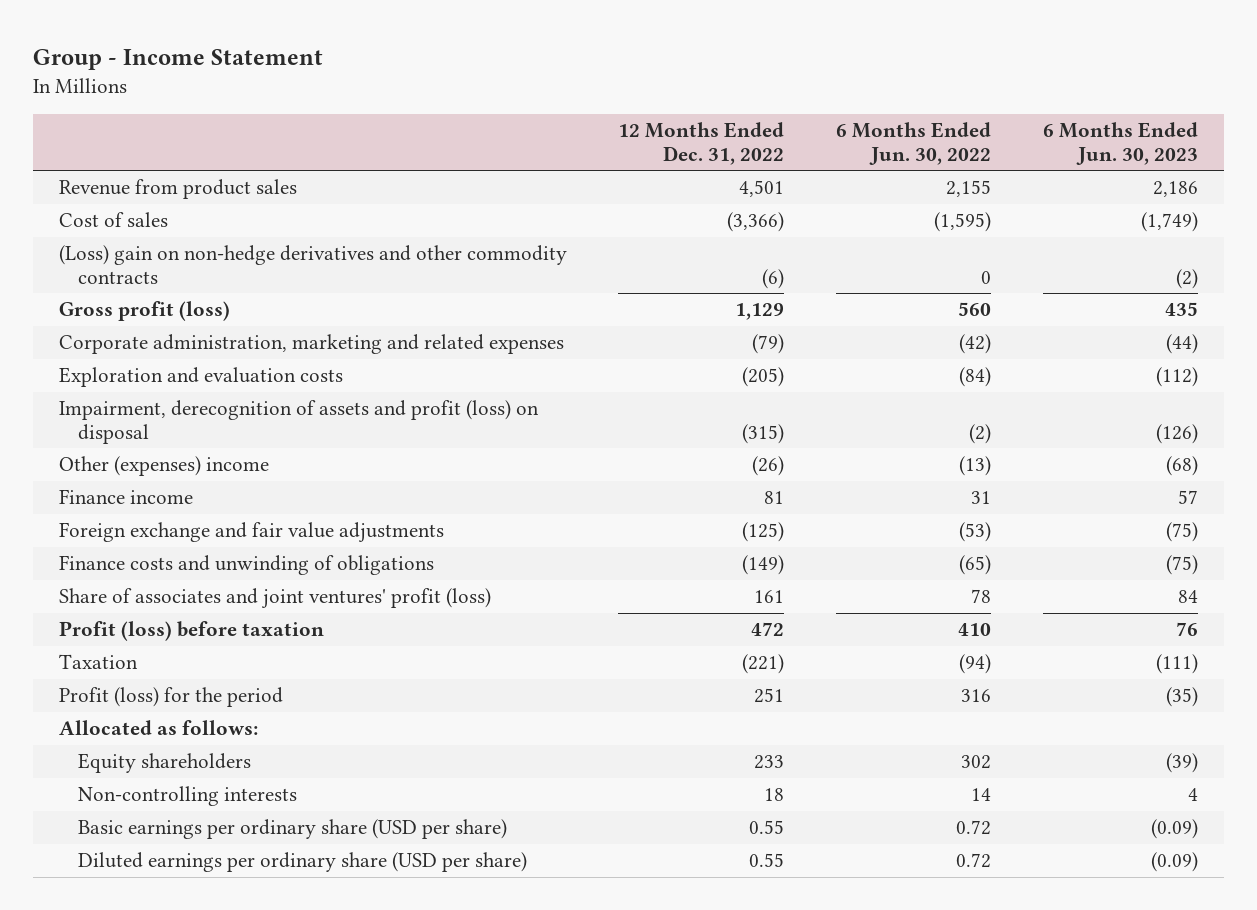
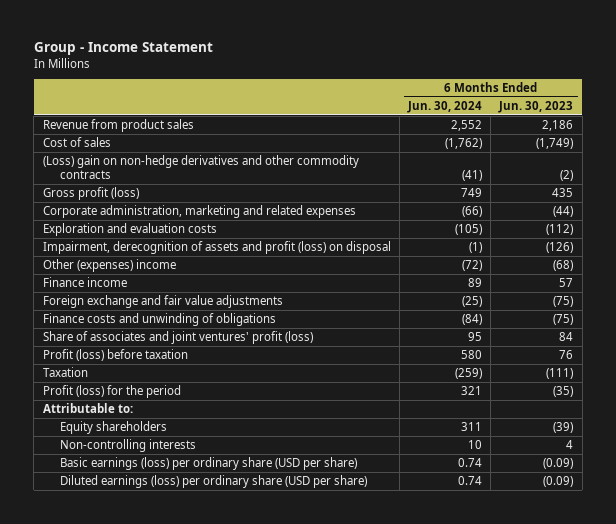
- | 12 Months Ended Dec. 31, 2022 | 6 Months Ended Jun. 30, 2022 | 6 Months Ended Jun. 30, 2023
+ | 6 Months Ended Jun. 30, 2024 | 6 Months Ended Jun. 30, 2023
- Allocated as follows:
+ Attributable to:
- Basic earnings per ordinary share (USD per share) | 0.55 | 0.72 | (0.09)
- Diluted earnings per ordinary share (USD per share) | 0.55 | 0.72 | (0.09)
+ Basic earnings (loss) per ordinary share (USD per share) | 0.74 | (0.09)
+ Diluted earnings (loss) per ordinary share (USD per share) | 0.74 | (0.09)

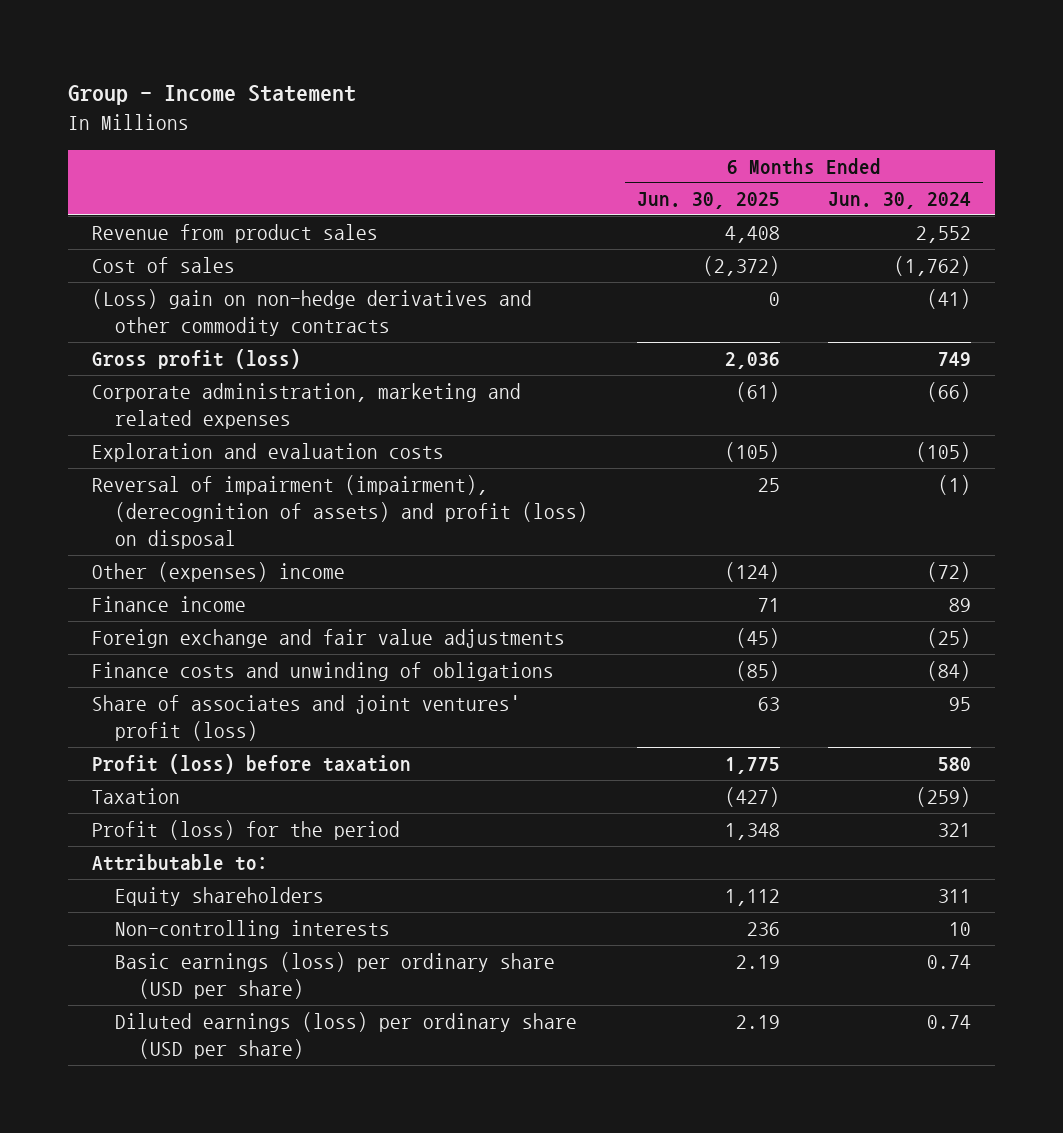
- | 6 Months Ended Jun. 30, 2024 | 6 Months Ended Jun. 30, 2023
+ | 6 Months Ended Jun. 30, 2025 | 6 Months Ended Jun. 30, 2024
- Impairment, derecognition of assets and profit (loss) on disposal | (1) | (126)
+ Reversal of impairment (impairment), (derecognition of assets) and profit (loss) on disposal | 25 | (1)

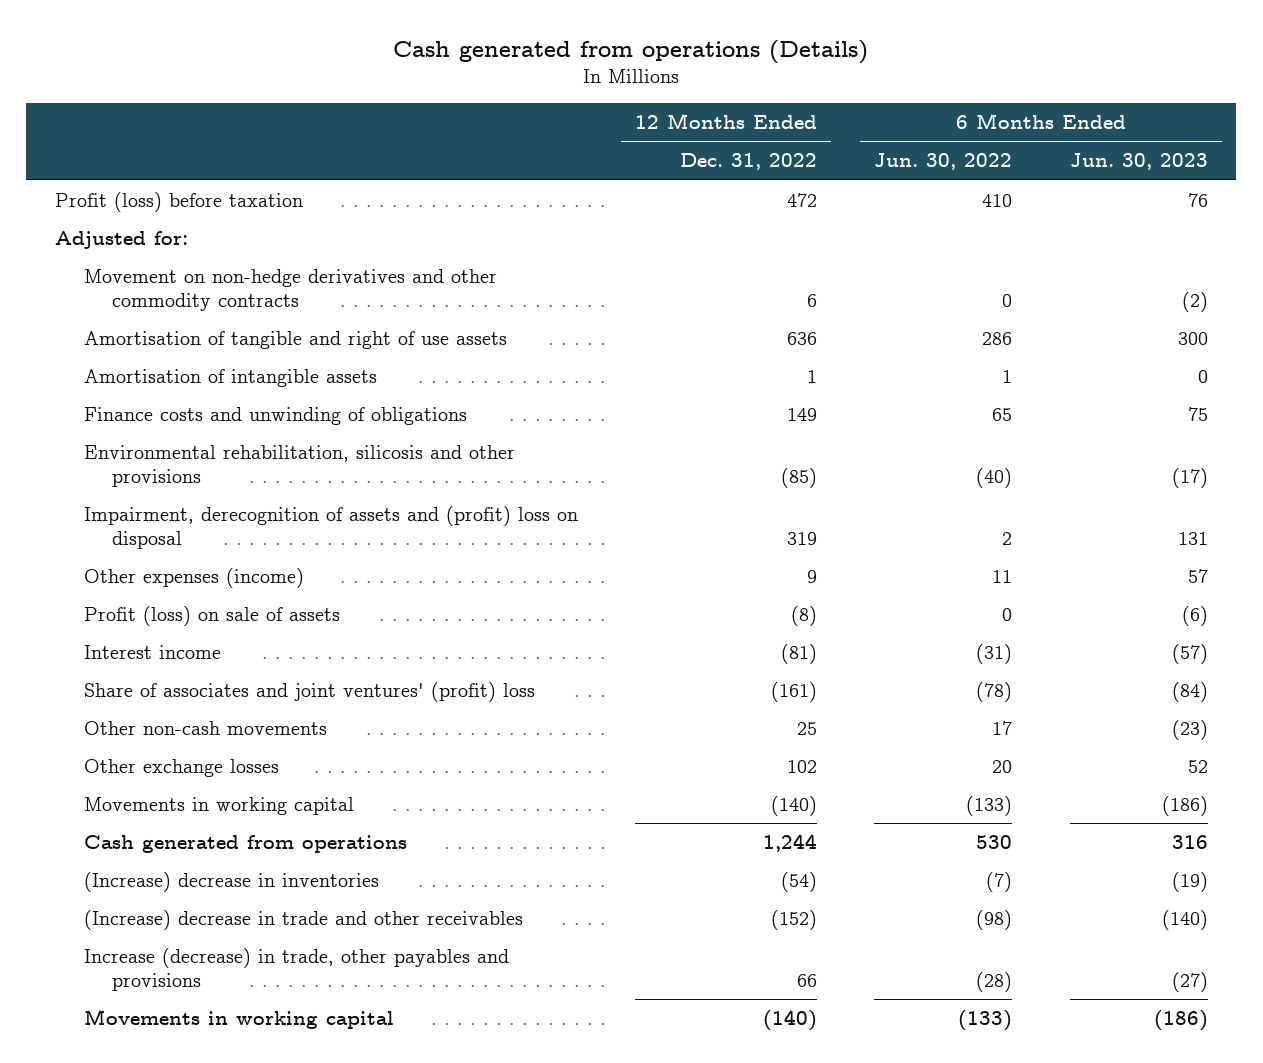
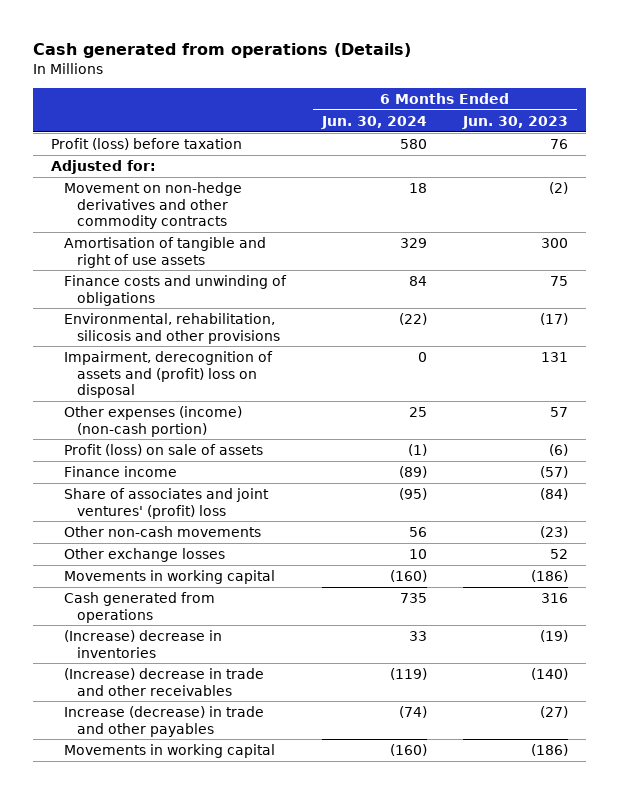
- | 12 Months Ended Dec. 31, 2022 | 6 Months Ended Jun. 30, 2022 | 6 Months Ended Jun. 30, 2023
+ | 6 Months Ended Jun. 30, 2024 | 6 Months Ended Jun. 30, 2023
- Amortisation of intangible assets | 1 | 1 | 0
- Environmental rehabilitation, silicosis and other provisions | (85) | (40) | (17)
+ Environmental, rehabilitation, silicosis and other provisions | (22) | (17)
- Other expenses (income) | 9 | 11 | 57
+ Other expenses (income) (non-cash portion) | 25 | 57
- Interest income | (81) | (31) | (57)
+ Finance income | (89) | (57)
- Increase (decrease) in trade, other payables and provisions | 66 | (28) | (27)
+ Increase (decrease) in trade and other payables | (74) | (27)

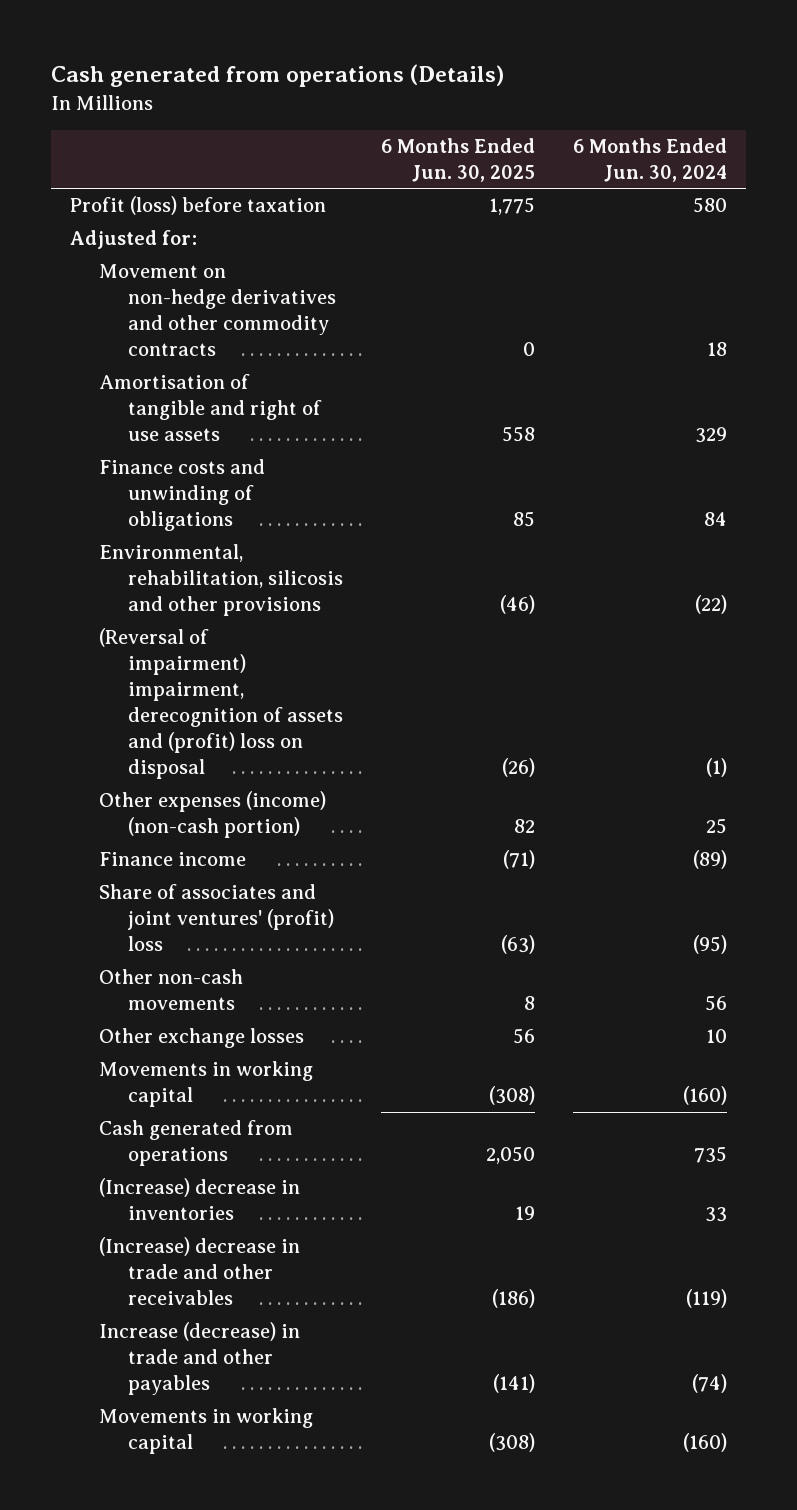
- | 6 Months Ended Jun. 30, 2024 | 6 Months Ended Jun. 30, 2023
+ | 6 Months Ended Jun. 30, 2025 | 6 Months Ended Jun. 30, 2024
- Impairment, derecognition of assets and (profit) loss on disposal | 0 | 131
+ (Reversal of impairment) impairment, derecognition of assets and (profit) loss on disposal | (26) | (1)
- Profit (loss) on sale of assets | (1) | (6)

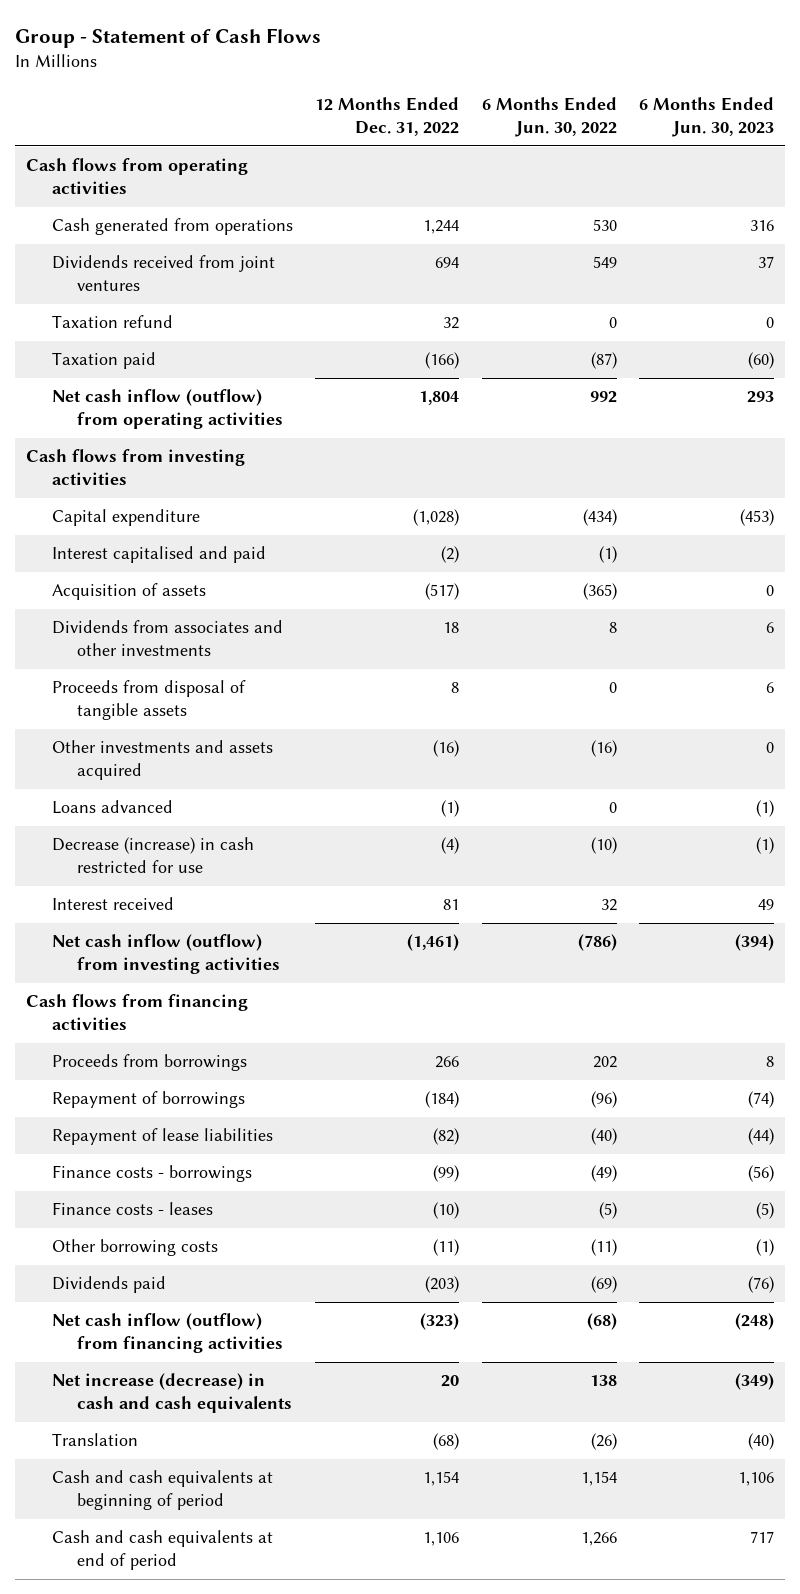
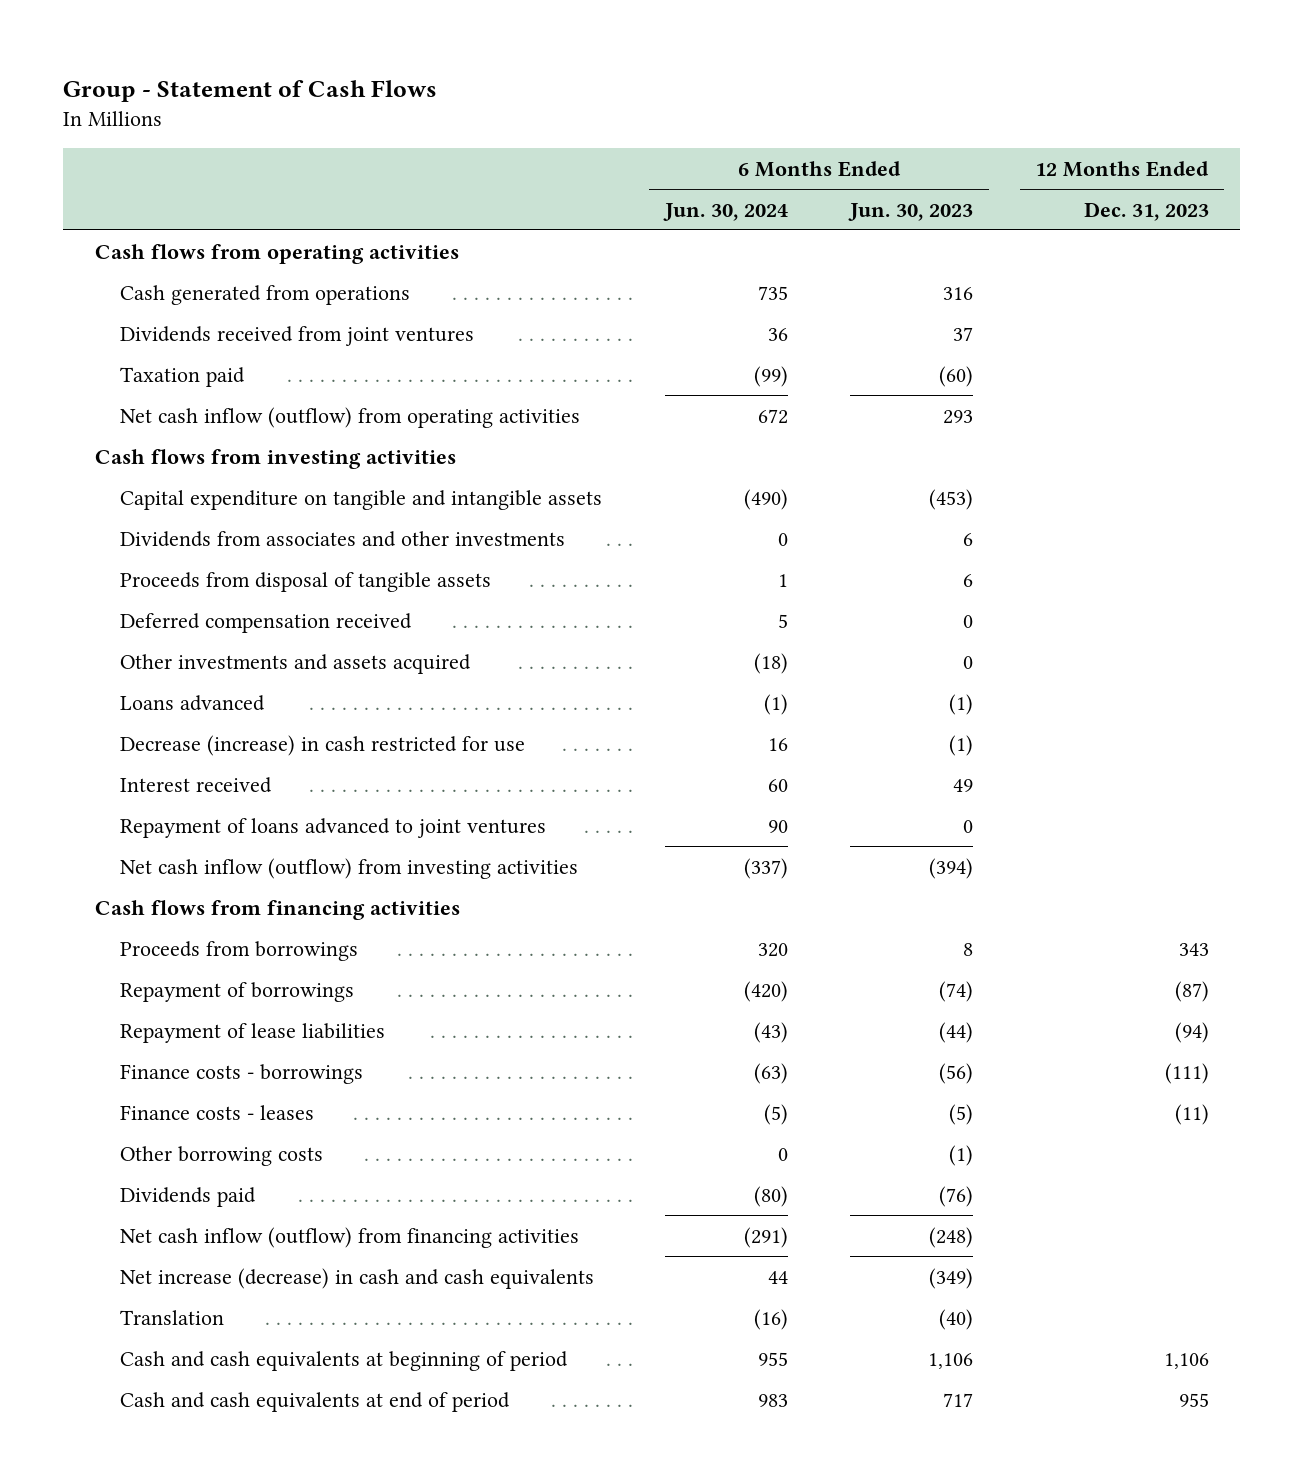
- | 12 Months Ended Dec. 31, 2022 | 6 Months Ended Jun. 30, 2022 | 6 Months Ended Jun. 30, 2023
+ | 6 Months Ended Jun. 30, 2024 | 6 Months Ended Jun. 30, 2023 | 12 Months Ended Dec. 31, 2023
- Taxation refund | 32 | 0 | 0
- Capital expenditure | (1,028) | (434) | (453)
- Interest capitalised and paid | (2) | (1) |
- Acquisition of assets | (517) | (365) | 0
+ Capital expenditure on tangible and intangible assets | (490) | (453) |
+ Deferred compensation received | 5 | 0 |
+ Repayment of loans advanced to joint ventures | 90 | 0 |

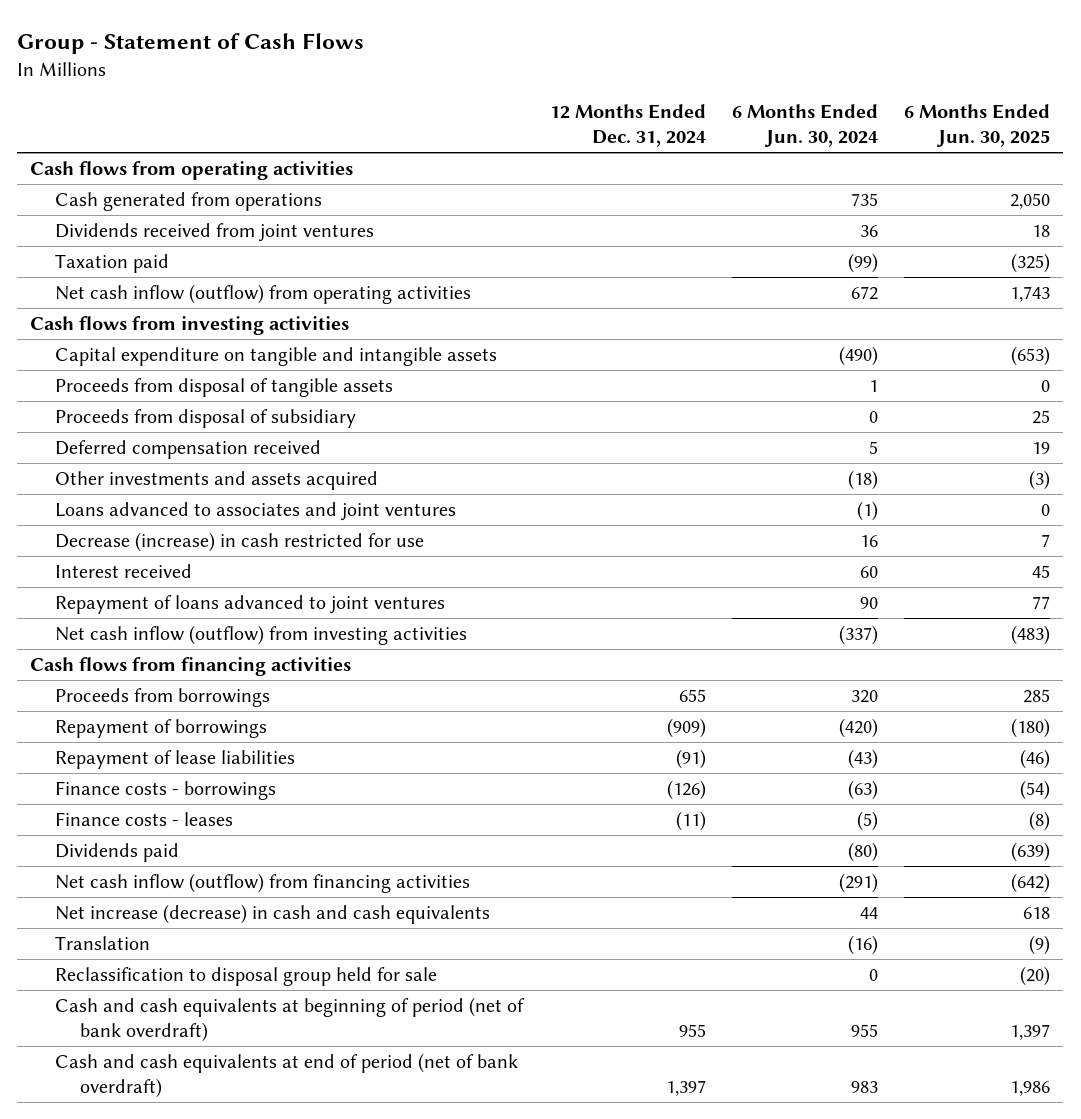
- | 6 Months Ended Jun. 30, 2024 | 6 Months Ended Jun. 30, 2023 | 12 Months Ended Dec. 31, 2023
+ | 12 Months Ended Dec. 31, 2024 | 6 Months Ended Jun. 30, 2024 | 6 Months Ended Jun. 30, 2025
- Dividends from associates and other investments | 0 | 6 |
+ Proceeds from disposal of subsidiary | | 0 | 25
- Loans advanced | (1) | (1) |
+ Loans advanced to associates and joint ventures | | (1) | 0
- Other borrowing costs | 0 | (1) |
- Cash and cash equivalents at beginning of period | 955 | 1,106 | 1,106
- Cash and cash equivalents at end of period | 983 | 717 | 955
+ Reclassification to disposal group held for sale | | 0 | (20)
+ Cash and cash equivalents at beginning of period (net of bank overdraft) | 955 | 955 | 1,397
+ Cash and cash equivalents at end of period (net of bank overdraft) | 1,397 | 983 | 1,986

